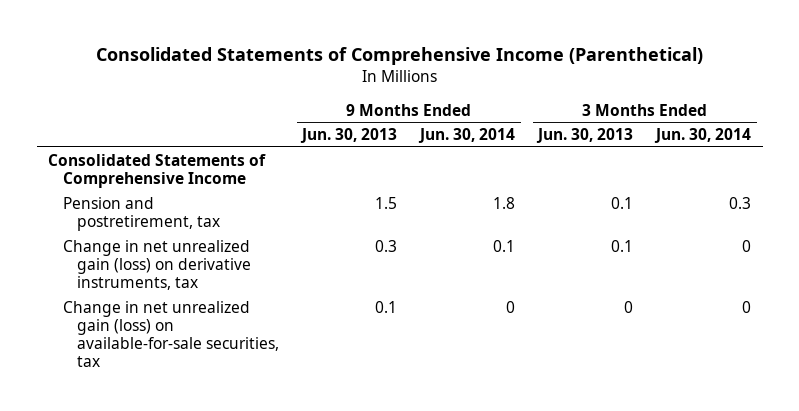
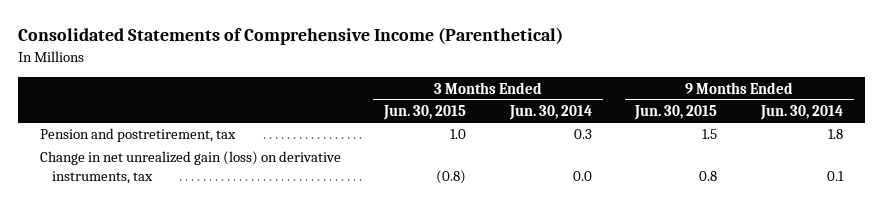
- | 9 Months Ended Jun. 30, 2013 | 9 Months Ended Jun. 30, 2014 | 3 Months Ended Jun. 30, 2013 | 3 Months Ended Jun. 30, 2014
+ | 3 Months Ended Jun. 30, 2015 | 3 Months Ended Jun. 30, 2014 | 9 Months Ended Jun. 30, 2015 | 9 Months Ended Jun. 30, 2014
- Consolidated Statements of Comprehensive Income
- Change in net unrealized gain (loss) on derivative instruments, tax | 0.3 | 0.1 | 0.1 | 0
- Change in net unrealized gain (loss) on available-for-sale securities, tax | 0.1 | 0 | 0 | 0
+ Change in net unrealized gain (loss) on derivative instruments, tax | (0.8) | 0.0 | 0.8 | 0.1

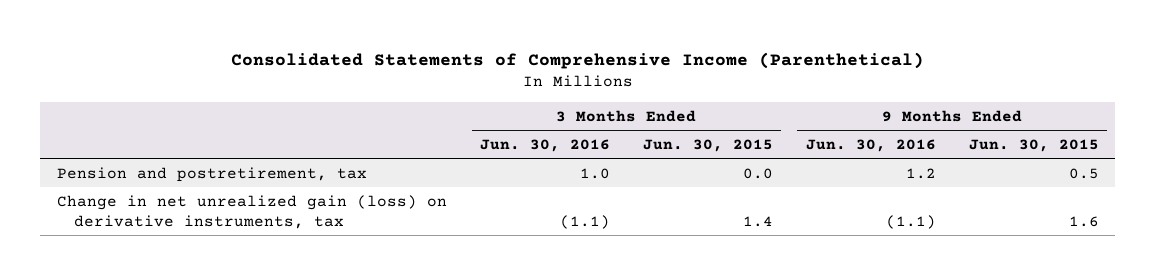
- | 3 Months Ended Jun. 30, 2015 | 3 Months Ended Jun. 30, 2014 | 9 Months Ended Jun. 30, 2015 | 9 Months Ended Jun. 30, 2014
+ | 3 Months Ended Jun. 30, 2016 | 3 Months Ended Jun. 30, 2015 | 9 Months Ended Jun. 30, 2016 | 9 Months Ended Jun. 30, 2015
- Pension and postretirement, tax | 1.0 | 0.3 | 1.5 | 1.8
- Change in net unrealized gain (loss) on derivative instruments, tax | (0.8) | 0.0 | 0.8 | 0.1
+ Pension and postretirement, tax | 1.0 | 0.0 | 1.2 | 0.5
+ Change in net unrealized gain (loss) on derivative instruments, tax | (1.1) | 1.4 | (1.1) | 1.6

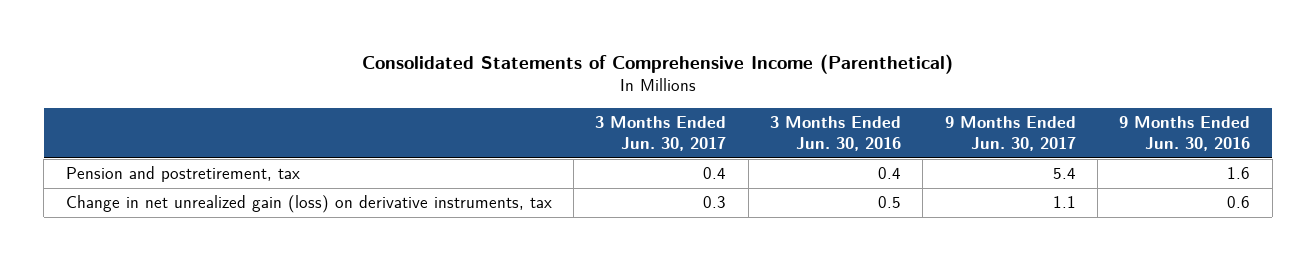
- | 3 Months Ended Jun. 30, 2016 | 3 Months Ended Jun. 30, 2015 | 9 Months Ended Jun. 30, 2016 | 9 Months Ended Jun. 30, 2015
+ | 3 Months Ended Jun. 30, 2017 | 3 Months Ended Jun. 30, 2016 | 9 Months Ended Jun. 30, 2017 | 9 Months Ended Jun. 30, 2016
- Pension and postretirement, tax | 1.0 | 0.0 | 1.2 | 0.5
- Change in net unrealized gain (loss) on derivative instruments, tax | (1.1) | 1.4 | (1.1) | 1.6
+ Pension and postretirement, tax | 0.4 | 0.4 | 5.4 | 1.6
+ Change in net unrealized gain (loss) on derivative instruments, tax | 0.3 | 0.5 | 1.1 | 0.6

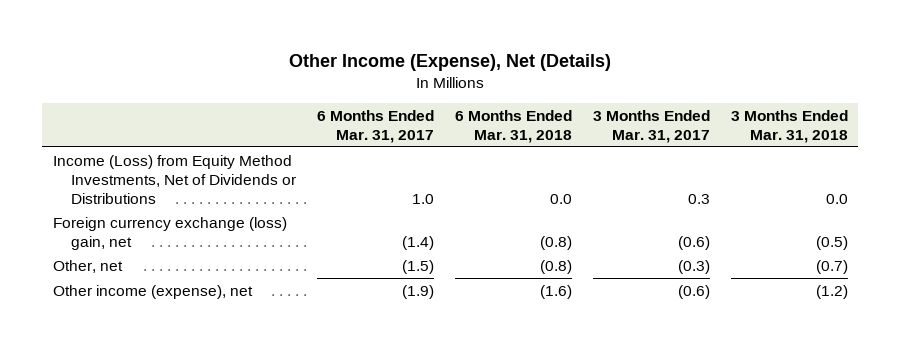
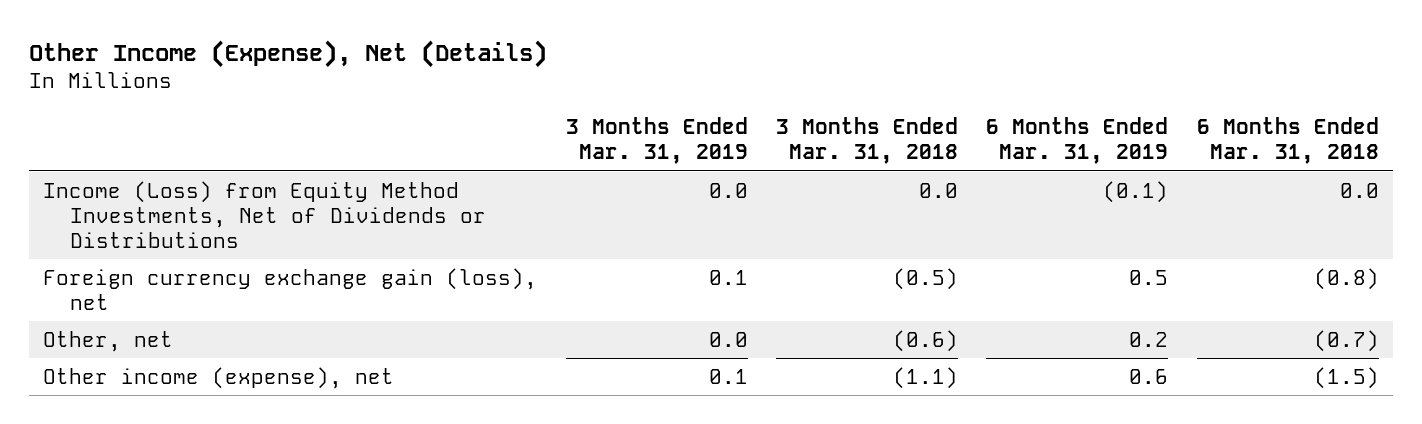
- | 6 Months Ended Mar. 31, 2017 | 6 Months Ended Mar. 31, 2018 | 3 Months Ended Mar. 31, 2017 | 3 Months Ended Mar. 31, 2018
+ | 3 Months Ended Mar. 31, 2019 | 3 Months Ended Mar. 31, 2018 | 6 Months Ended Mar. 31, 2019 | 6 Months Ended Mar. 31, 2018
- Foreign currency exchange (loss) gain, net | (1.4) | (0.8) | (0.6) | (0.5)
- Other, net | (1.5) | (0.8) | (0.3) | (0.7)
- Other income (expense), net | (1.9) | (1.6) | (0.6) | (1.2)
+ Foreign currency exchange gain (loss), net | 0.1 | (0.5) | 0.5 | (0.8)
+ Other, net | 0.0 | (0.6) | 0.2 | (0.7)
+ Other income (expense), net | 0.1 | (1.1) | 0.6 | (1.5)

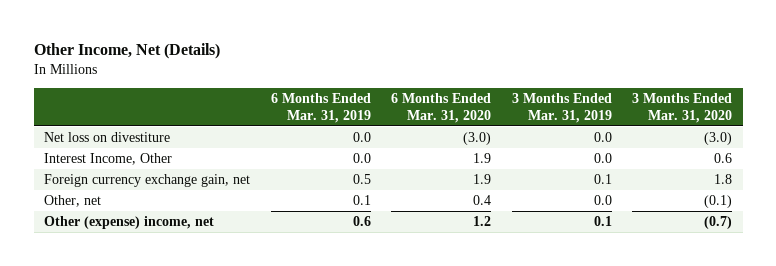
- Other Income (Expense), Net (Details)
+ Other Income, Net (Details)
- | 3 Months Ended Mar. 31, 2019 | 3 Months Ended Mar. 31, 2018 | 6 Months Ended Mar. 31, 2019 | 6 Months Ended Mar. 31, 2018
+ | 6 Months Ended Mar. 31, 2019 | 6 Months Ended Mar. 31, 2020 | 3 Months Ended Mar. 31, 2019 | 3 Months Ended Mar. 31, 2020
- Income (Loss) from Equity Method Investments, Net of Dividends or Distributions | 0.0 | 0.0 | (0.1) | 0.0
- Foreign currency exchange gain (loss), net | 0.1 | (0.5) | 0.5 | (0.8)
- Other, net | 0.0 | (0.6) | 0.2 | (0.7)
- Other income (expense), net | 0.1 | (1.1) | 0.6 | (1.5)
+ Net loss on divestiture | 0.0 | (3.0) | 0.0 | (3.0)
+ Interest Income, Other | 0.0 | 1.9 | 0.0 | 0.6
+ Foreign currency exchange gain, net | 0.5 | 1.9 | 0.1 | 1.8
+ Other, net | 0.1 | 0.4 | 0.0 | (0.1)
+ Other (expense) income, net | 0.6 | 1.2 | 0.1 | (0.7)

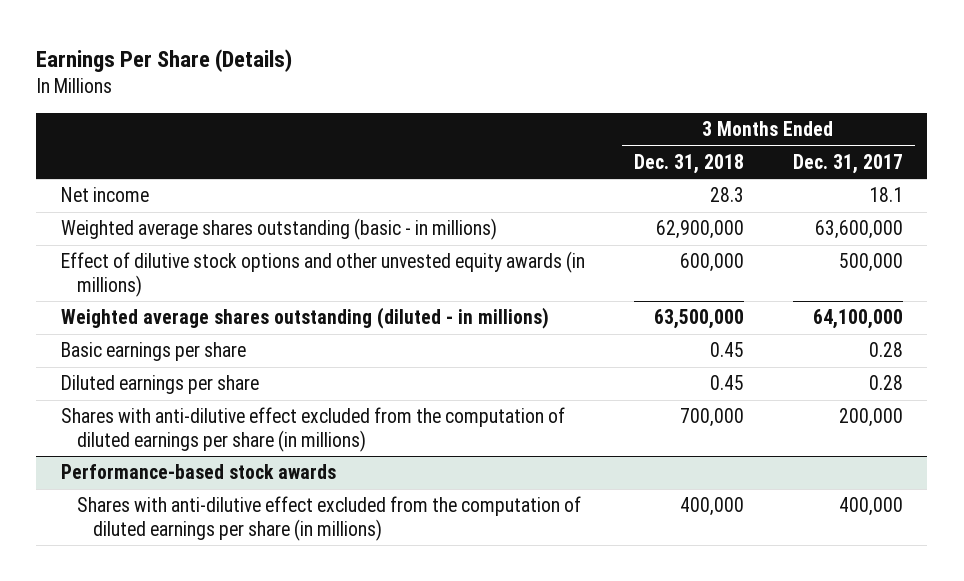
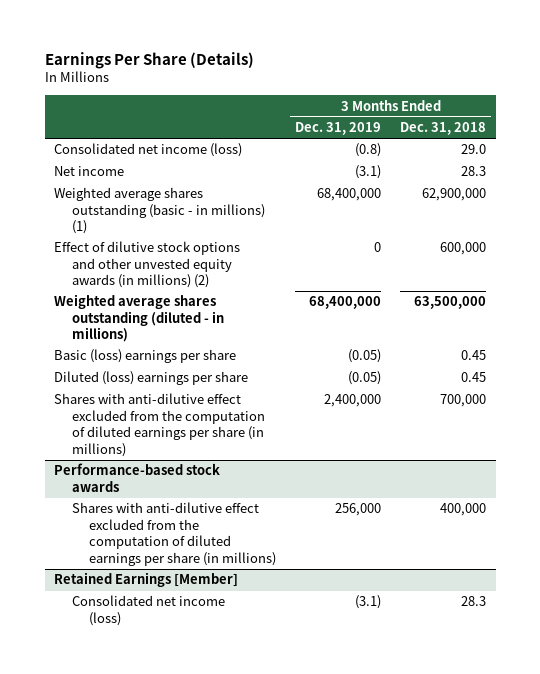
- | 3 Months Ended Dec. 31, 2018 | 3 Months Ended Dec. 31, 2017
+ | 3 Months Ended Dec. 31, 2019 | 3 Months Ended Dec. 31, 2018
+ Consolidated net income (loss) | (0.8) | 29.0
- Weighted average shares outstanding (basic - in millions) | 62,900,000 | 63,600,000
- Effect of dilutive stock options and other unvested equity awards (in millions) | 600,000 | 500,000
+ Weighted average shares outstanding (basic - in millions) (1) | 68,400,000 | 62,900,000
+ Effect of dilutive stock options and other unvested equity awards (in millions) (2) | 0 | 600,000
- Basic earnings per share | 0.45 | 0.28
- Diluted earnings per share | 0.45 | 0.28
+ Basic (loss) earnings per share | (0.05) | 0.45
+ Diluted (loss) earnings per share | (0.05) | 0.45
+ Retained Earnings [Member]
+ Consolidated net income (loss) | (3.1) | 28.3

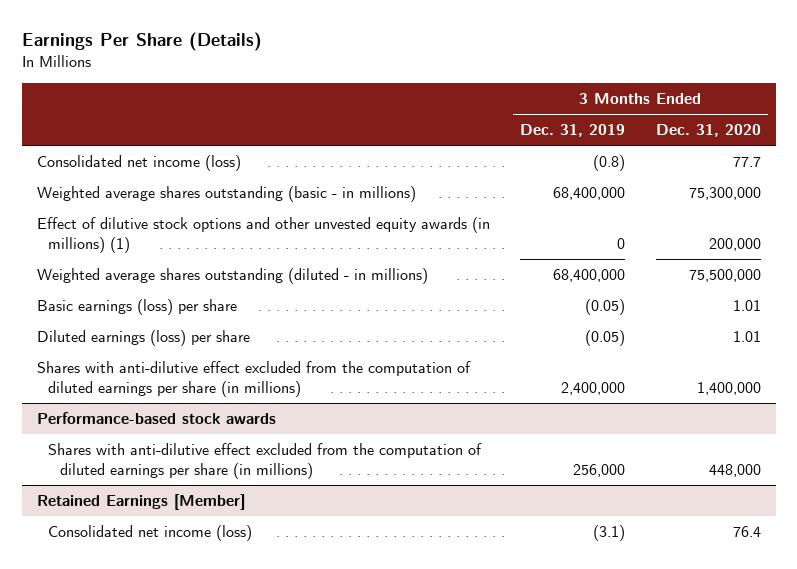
- | 3 Months Ended Dec. 31, 2019 | 3 Months Ended Dec. 31, 2018
+ | 3 Months Ended Dec. 31, 2019 | 3 Months Ended Dec. 31, 2020
- Net income | (3.1) | 28.3
- Weighted average shares outstanding (basic - in millions) (1) | 68,400,000 | 62,900,000
- Effect of dilutive stock options and other unvested equity awards (in millions) (2) | 0 | 600,000
+ Weighted average shares outstanding (basic - in millions) | 68,400,000 | 75,300,000
+ Effect of dilutive stock options and other unvested equity awards (in millions) (1) | 0 | 200,000
- Basic (loss) earnings per share | (0.05) | 0.45
- Diluted (loss) earnings per share | (0.05) | 0.45
+ Basic earnings (loss) per share | (0.05) | 1.01
+ Diluted earnings (loss) per share | (0.05) | 1.01

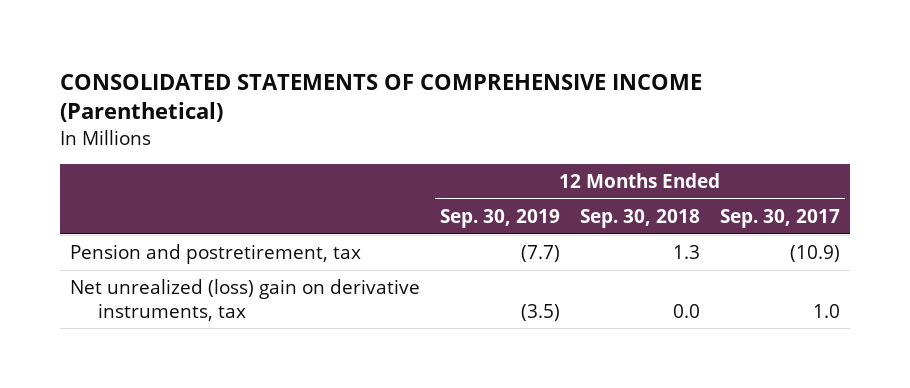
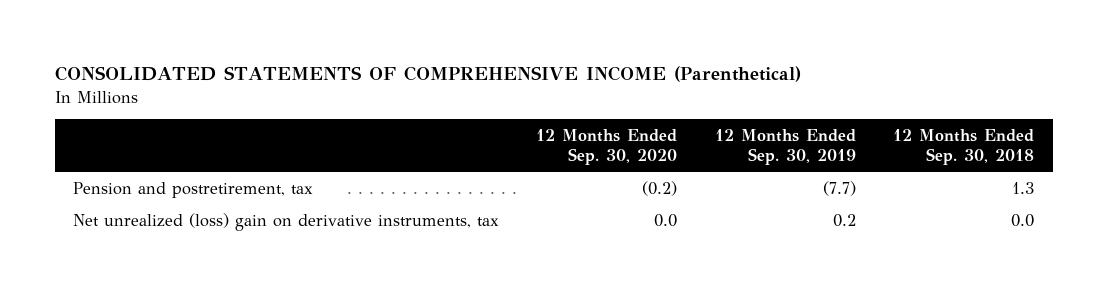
- | 12 Months Ended Sep. 30, 2019 | 12 Months Ended Sep. 30, 2018 | 12 Months Ended Sep. 30, 2017
+ | 12 Months Ended Sep. 30, 2020 | 12 Months Ended Sep. 30, 2019 | 12 Months Ended Sep. 30, 2018
- Net unrealized (loss) gain on derivative instruments, tax | (3.5) | 0.0 | 1.0
+ Net unrealized (loss) gain on derivative instruments, tax | 0.0 | 0.2 | 0.0

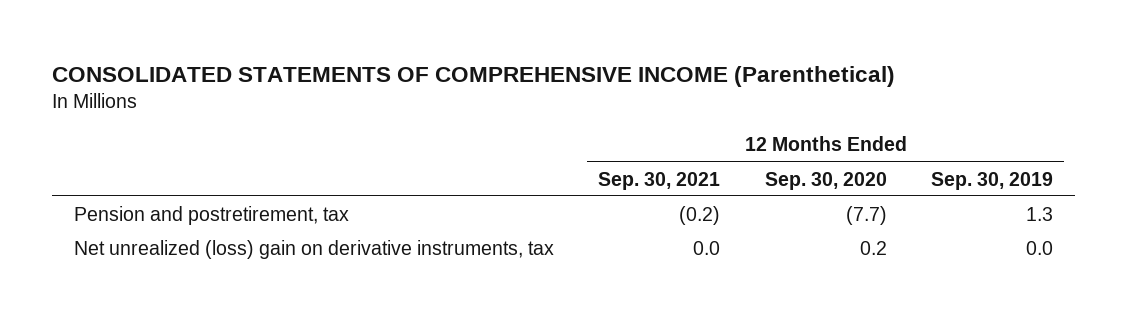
- | 12 Months Ended Sep. 30, 2020 | 12 Months Ended Sep. 30, 2019 | 12 Months Ended Sep. 30, 2018
+ | 12 Months Ended Sep. 30, 2021 | 12 Months Ended Sep. 30, 2020 | 12 Months Ended Sep. 30, 2019
- Pension and postretirement, tax | (0.2) | (7.7) | 1.3
- Net unrealized (loss) gain on derivative instruments, tax | 0.0 | 0.2 | 0.0
+ Pension and postretirement, tax | (0.2) | (7.7) | 1.3
+ Net unrealized (loss) gain on derivative instruments, tax | 0.0 | 0.2 | 0.0

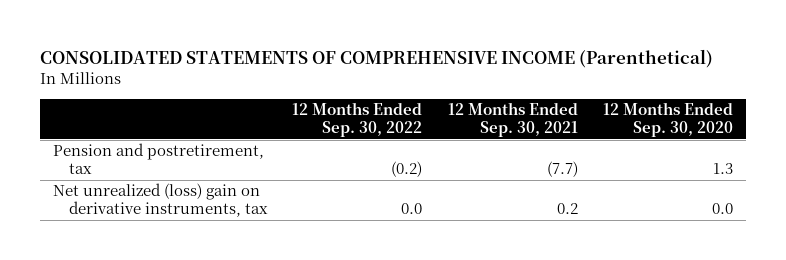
- | 12 Months Ended Sep. 30, 2021 | 12 Months Ended Sep. 30, 2020 | 12 Months Ended Sep. 30, 2019
+ | 12 Months Ended Sep. 30, 2022 | 12 Months Ended Sep. 30, 2021 | 12 Months Ended Sep. 30, 2020
- Pension and postretirement, tax | (0.2) | (7.7) | 1.3
- Net unrealized (loss) gain on derivative instruments, tax | 0.0 | 0.2 | 0.0
+ Pension and postretirement, tax | (0.2) | (7.7) | 1.3
+ Net unrealized (loss) gain on derivative instruments, tax | 0.0 | 0.2 | 0.0

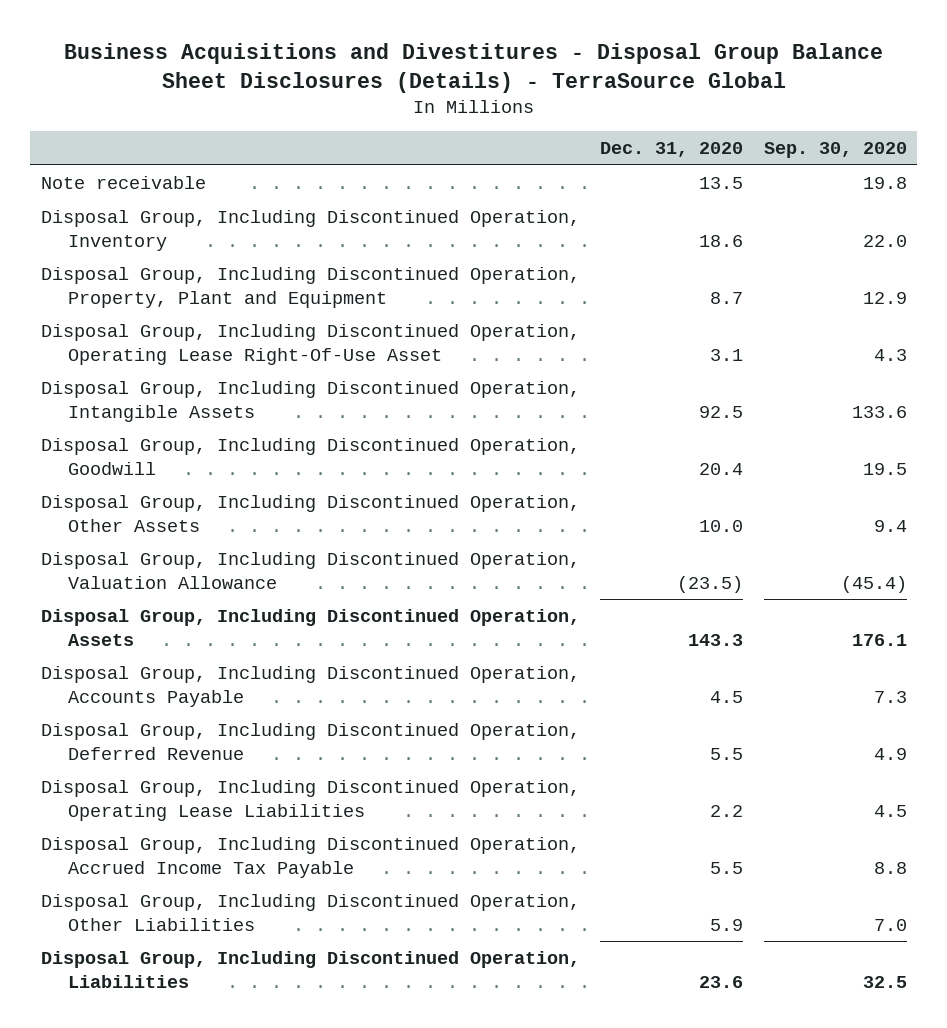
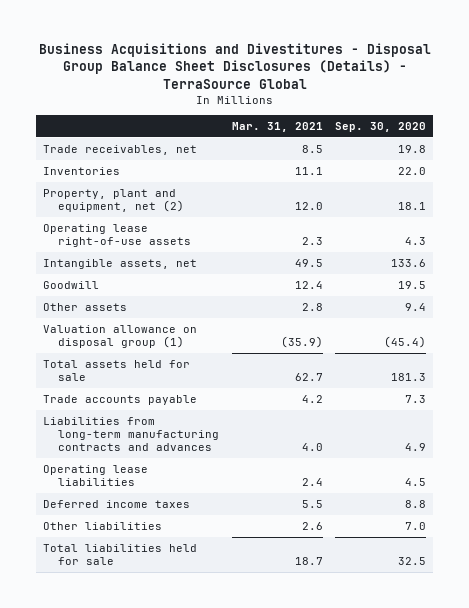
- | Dec. 31, 2020 | Sep. 30, 2020
+ | Mar. 31, 2021 | Sep. 30, 2020
- Note receivable | 13.5 | 19.8
- Disposal Group, Including Discontinued Operation, Inventory | 18.6 | 22.0
- Disposal Group, Including Discontinued Operation, Property, Plant and Equipment | 8.7 | 12.9
- Disposal Group, Including Discontinued Operation, Operating Lease Right-Of-Use Asset | 3.1 | 4.3
- Disposal Group, Including Discontinued Operation, Intangible Assets | 92.5 | 133.6
- Disposal Group, Including Discontinued Operation, Goodwill | 20.4 | 19.5
- Disposal Group, Including Discontinued Operation, Other Assets | 10.0 | 9.4
- Disposal Group, Including Discontinued Operation, Valuation Allowance | (23.5) | (45.4)
- Disposal Group, Including Discontinued Operation, Assets | 143.3 | 176.1
- Disposal Group, Including Discontinued Operation, Accounts Payable | 4.5 | 7.3
- Disposal Group, Including Discontinued Operation, Deferred Revenue | 5.5 | 4.9
- Disposal Group, Including Discontinued Operation, Operating Lease Liabilities | 2.2 | 4.5
- Disposal Group, Including Discontinued Operation, Accrued Income Tax Payable | 5.5 | 8.8
- Disposal Group, Including Discontinued Operation, Other Liabilities | 5.9 | 7.0
- Disposal Group, Including Discontinued Operation, Liabilities | 23.6 | 32.5
+ Trade receivables, net | 8.5 | 19.8
+ Inventories | 11.1 | 22.0
+ Property, plant and equipment, net (2) | 12.0 | 18.1
+ Operating lease right-of-use assets | 2.3 | 4.3
+ Intangible assets, net | 49.5 | 133.6
+ Goodwill | 12.4 | 19.5
+ Other assets | 2.8 | 9.4
+ Valuation allowance on disposal group (1) | (35.9) | (45.4)
+ Total assets held for sale | 62.7 | 181.3
+ Trade accounts payable | 4.2 | 7.3
+ Liabilities from long-term manufacturing contracts and advances | 4.0 | 4.9
+ Operating lease liabilities | 2.4 | 4.5
+ Deferred income taxes | 5.5 | 8.8
+ Other liabilities | 2.6 | 7.0
+ Total liabilities held for sale | 18.7 | 32.5

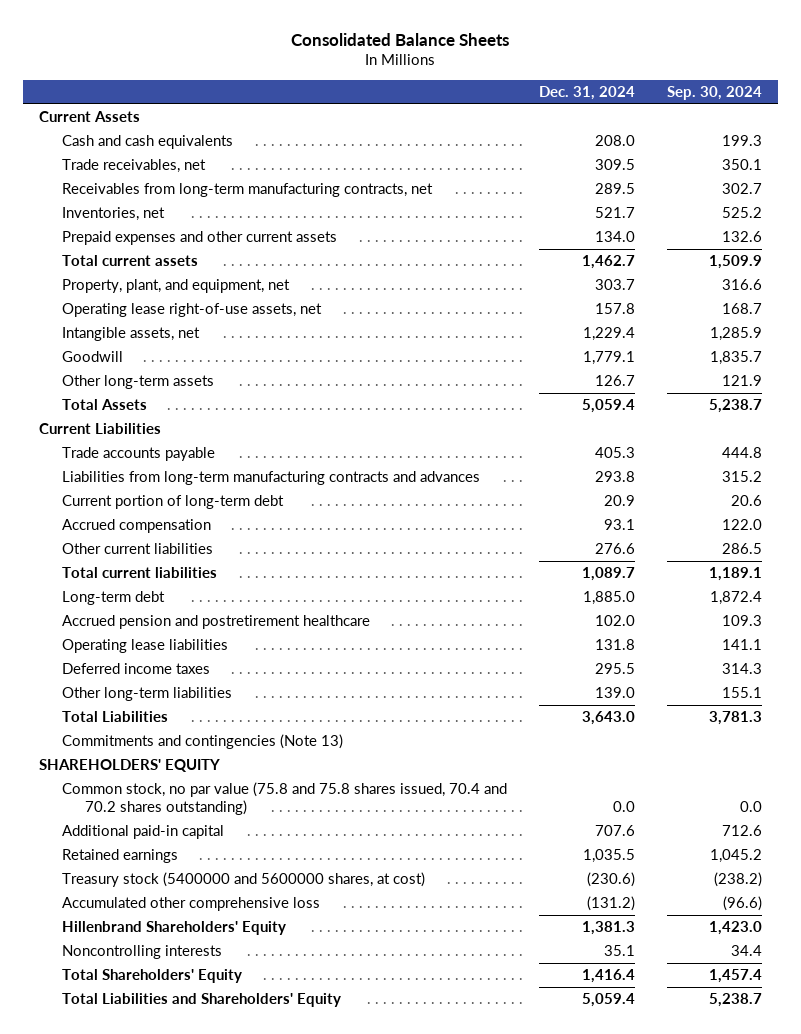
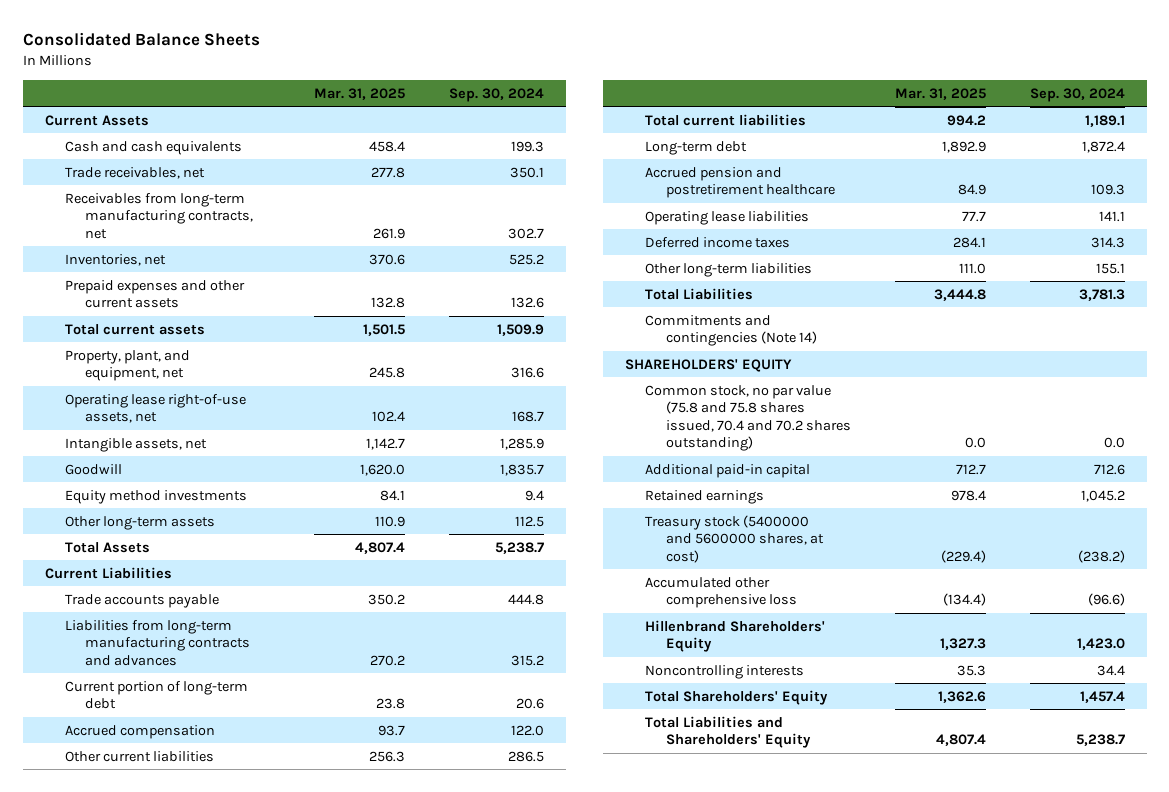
- | Dec. 31, 2024 | Sep. 30, 2024
+ | Mar. 31, 2025 | Sep. 30, 2024
- Other long-term assets | 126.7 | 121.9
+ Equity method investments | 84.1 | 9.4
+ Other long-term assets | 110.9 | 112.5
- Commitments and contingencies (Note 13)
+ Commitments and contingencies (Note 14)

